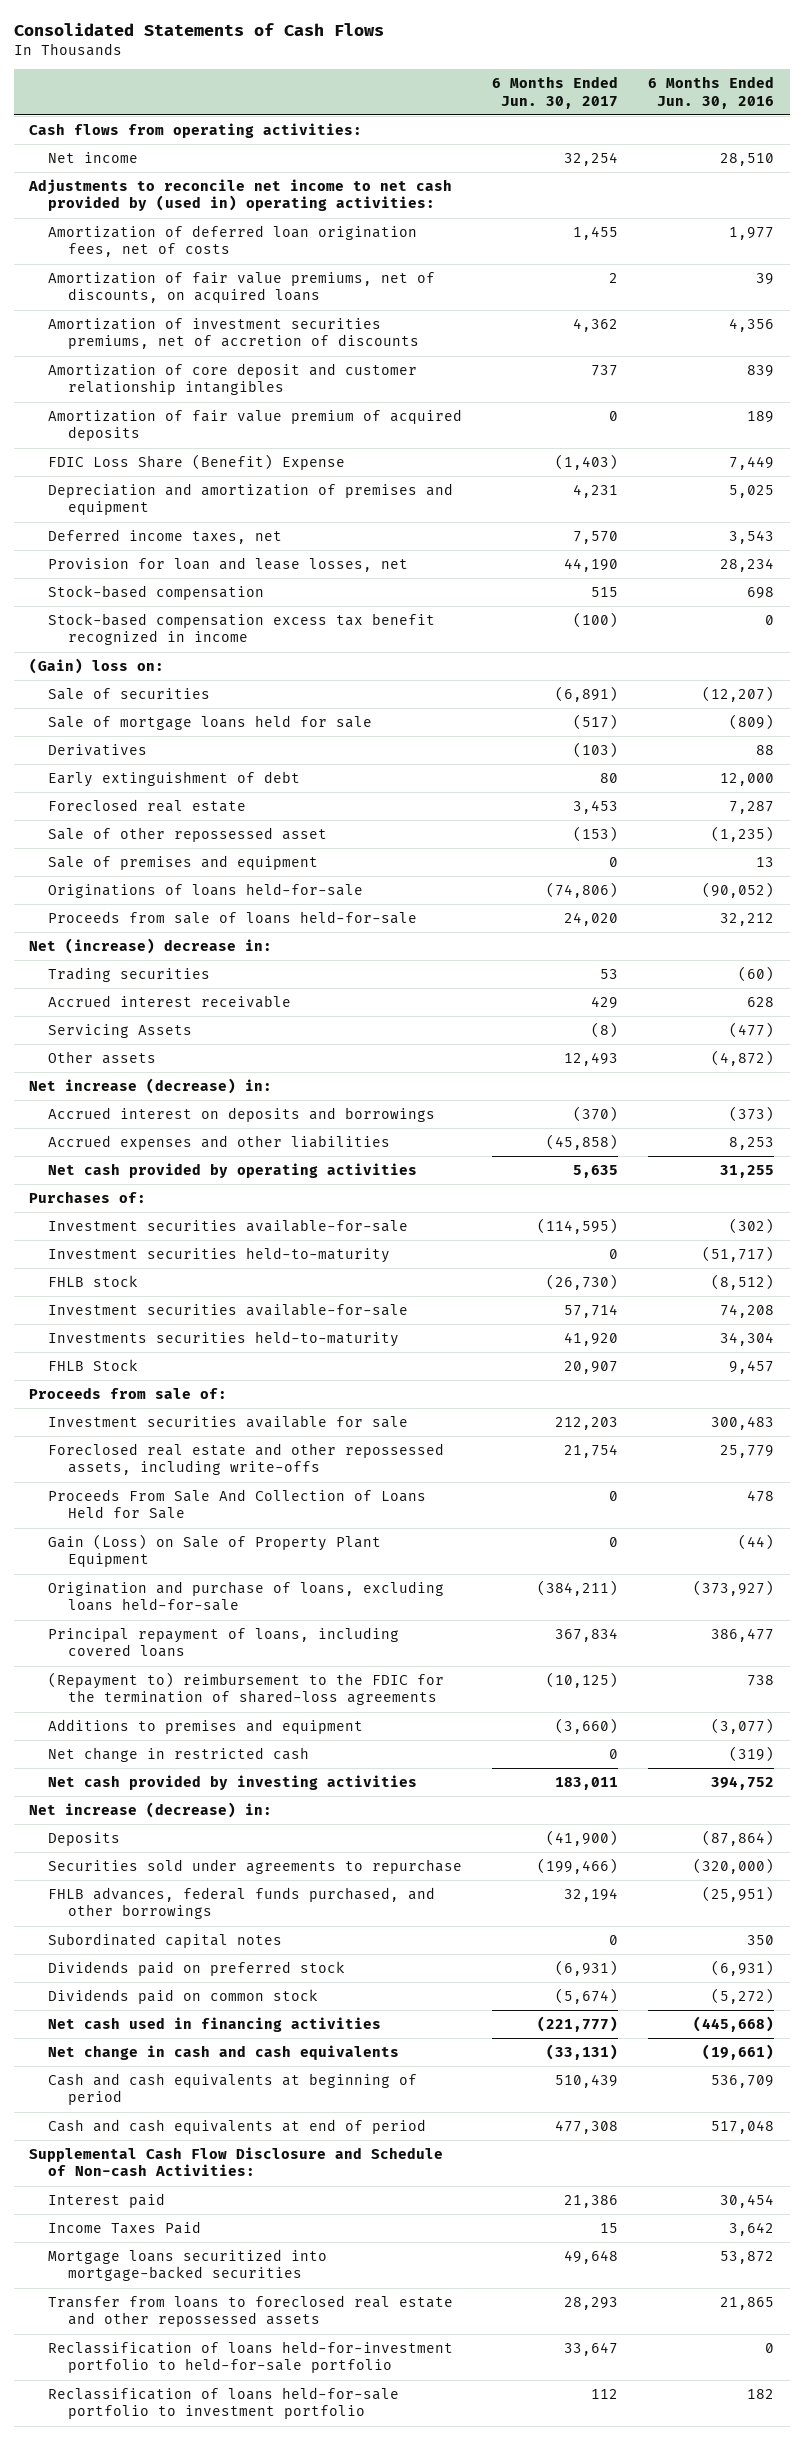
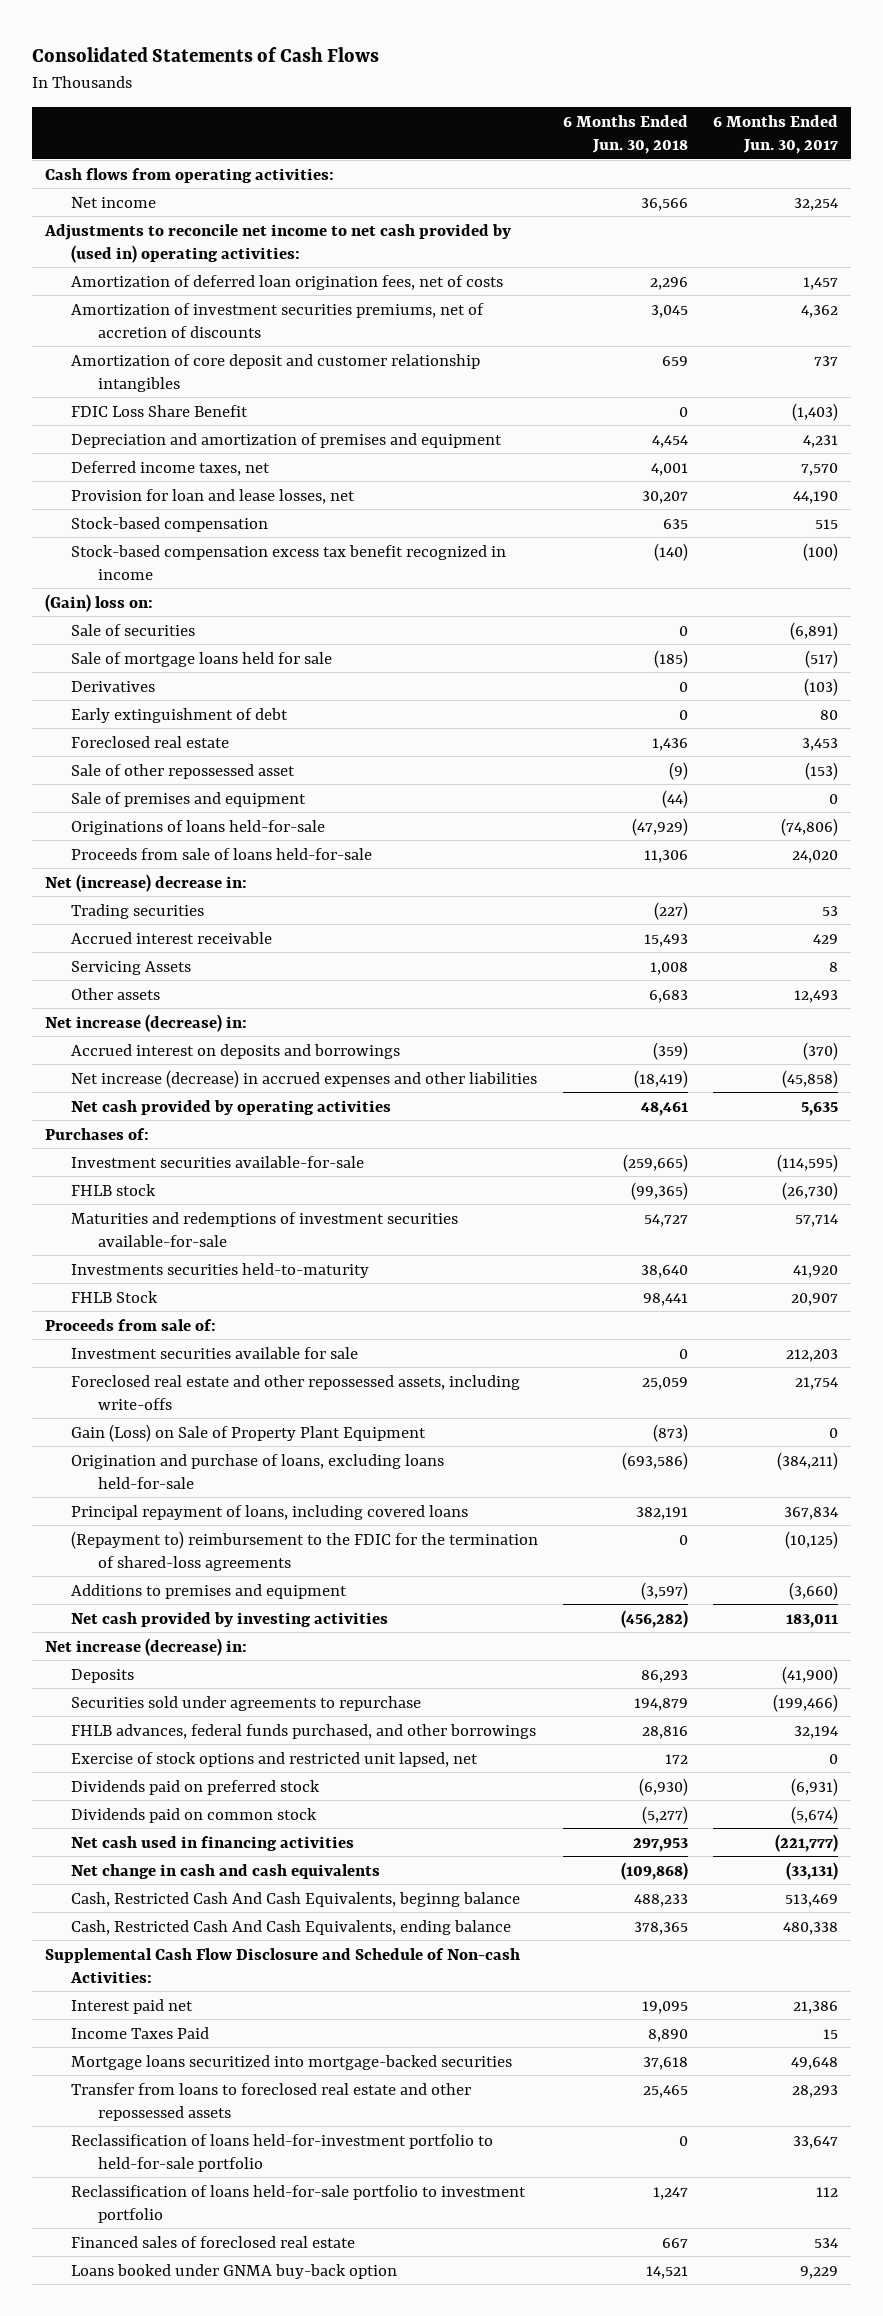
- | 6 Months Ended Jun. 30, 2017 | 6 Months Ended Jun. 30, 2016
+ | 6 Months Ended Jun. 30, 2018 | 6 Months Ended Jun. 30, 2017
- Amortization of deferred loan origination fees, net of costs | 1,455 | 1,977
- Amortization of fair value premiums, net of discounts, on acquired loans | 2 | 39
+ Amortization of deferred loan origination fees, net of costs | 2,296 | 1,457
- Amortization of fair value premium of acquired deposits | 0 | 189
- FDIC Loss Share (Benefit) Expense | (1,403) | 7,449
+ FDIC Loss Share Benefit | 0 | (1,403)
- Servicing Assets | (8) | (477)
+ Servicing Assets | 1,008 | 8
- Accrued expenses and other liabilities | (45,858) | 8,253
+ Net increase (decrease) in accrued expenses and other liabilities | (18,419) | (45,858)
- Investment securities held-to-maturity | 0 | (51,717)
- Investment securities available-for-sale | 57,714 | 74,208
+ Maturities and redemptions of investment securities available-for-sale | 54,727 | 57,714
- Proceeds From Sale And Collection of Loans Held for Sale | 0 | 478
- Net change in restricted cash | 0 | (319)
- Subordinated capital notes | 0 | 350
+ Exercise of stock options and restricted unit lapsed, net | 172 | 0
- Cash and cash equivalents at beginning of period | 510,439 | 536,709
- Cash and cash equivalents at end of period | 477,308 | 517,048
+ Cash, Restricted Cash And Cash Equivalents, beginng balance | 488,233 | 513,469
+ Cash, Restricted Cash And Cash Equivalents, ending balance | 378,365 | 480,338
- Interest paid | 21,386 | 30,454
+ Interest paid net | 19,095 | 21,386
+ Financed sales of foreclosed real estate | 667 | 534
+ Loans booked under GNMA buy-back option | 14,521 | 9,229

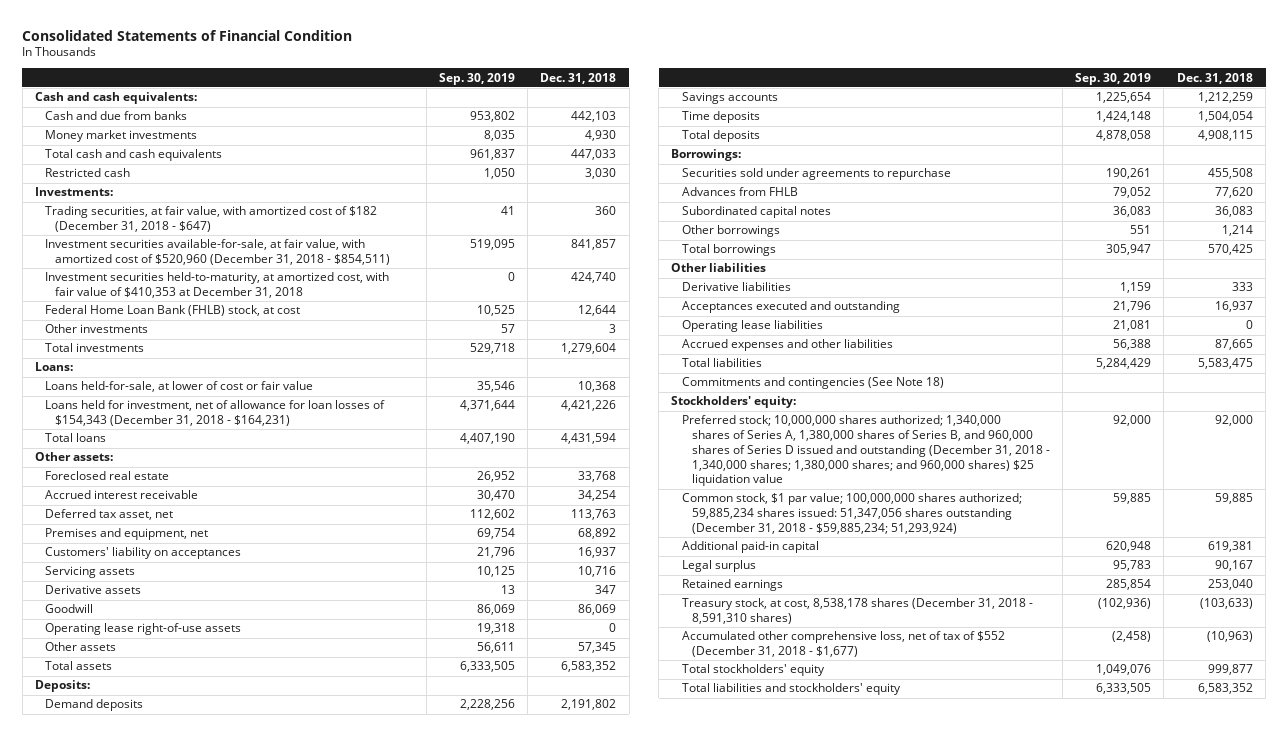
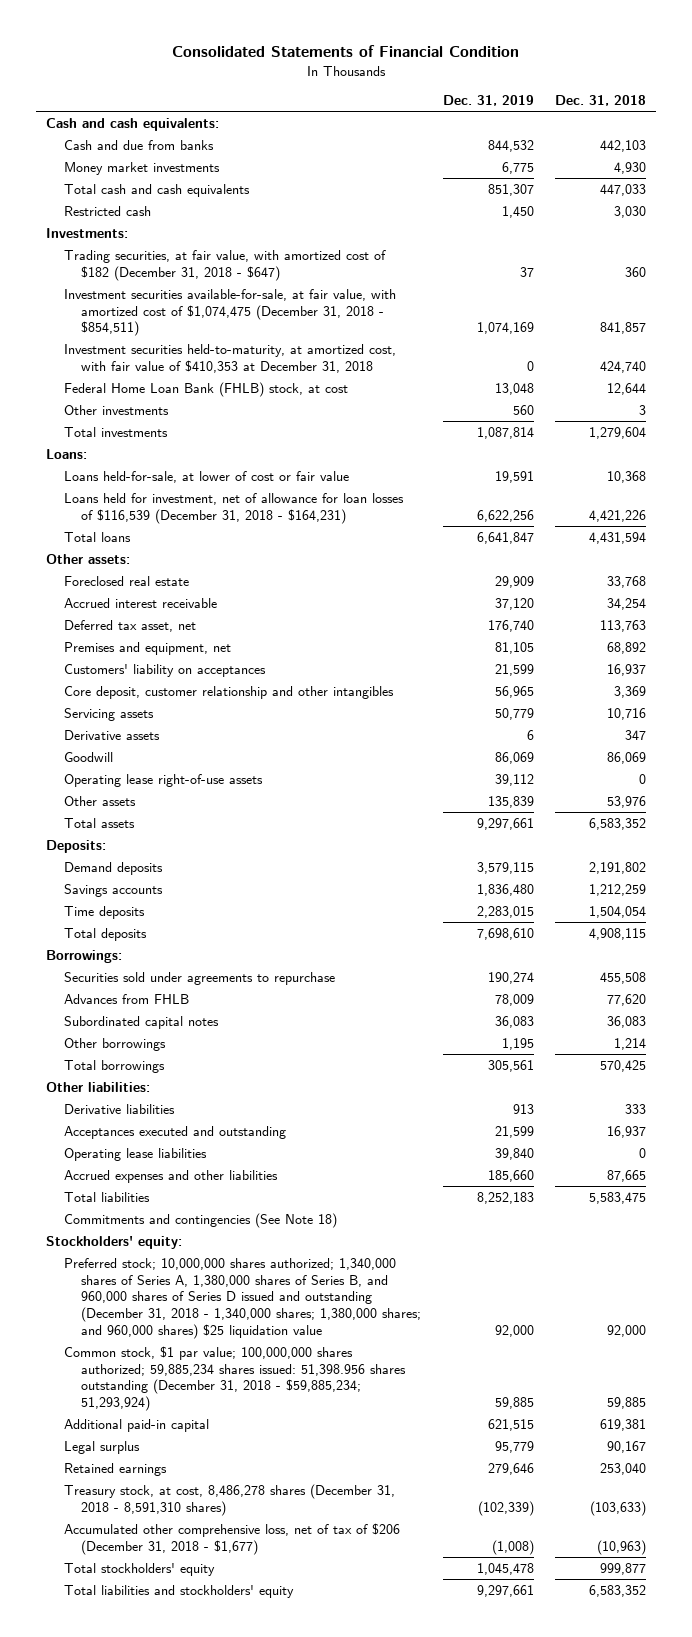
- | Sep. 30, 2019 | Dec. 31, 2018
+ | Dec. 31, 2019 | Dec. 31, 2018
- Investment securities available-for-sale, at fair value, with amortized cost of $520,960 (December 31, 2018 - $854,511) | 519,095 | 841,857
+ Investment securities available-for-sale, at fair value, with amortized cost of $1,074,475 (December 31, 2018 - $854,511) | 1,074,169 | 841,857
- Loans held for investment, net of allowance for loan losses of $154,343 (December 31, 2018 - $164,231) | 4,371,644 | 4,421,226
+ Loans held for investment, net of allowance for loan losses of $116,539 (December 31, 2018 - $164,231) | 6,622,256 | 4,421,226
+ Core deposit, customer relationship and other intangibles | 56,965 | 3,369
- Other assets | 56,611 | 57,345
+ Other assets | 135,839 | 53,976
- Other liabilities
+ Other liabilities:
- Common stock, $1 par value; 100,000,000 shares authorized; 59,885,234 shares issued: 51,347,056 shares outstanding (December 31, 2018 - $59,885,234; 51,293,924) | 59,885 | 59,885
+ Common stock, $1 par value; 100,000,000 shares authorized; 59,885,234 shares issued: 51,398.956 shares outstanding (December 31, 2018 - $59,885,234; 51,293,924) | 59,885 | 59,885
- Treasury stock, at cost, 8,538,178 shares (December 31, 2018 - 8,591,310 shares) | (102,936) | (103,633)
- Accumulated other comprehensive loss, net of tax of $552 (December 31, 2018 - $1,677) | (2,458) | (10,963)
+ Treasury stock, at cost, 8,486,278 shares (December 31, 2018 - 8,591,310 shares) | (102,339) | (103,633)
+ Accumulated other comprehensive loss, net of tax of $206 (December 31, 2018 - $1,677) | (1,008) | (10,963)

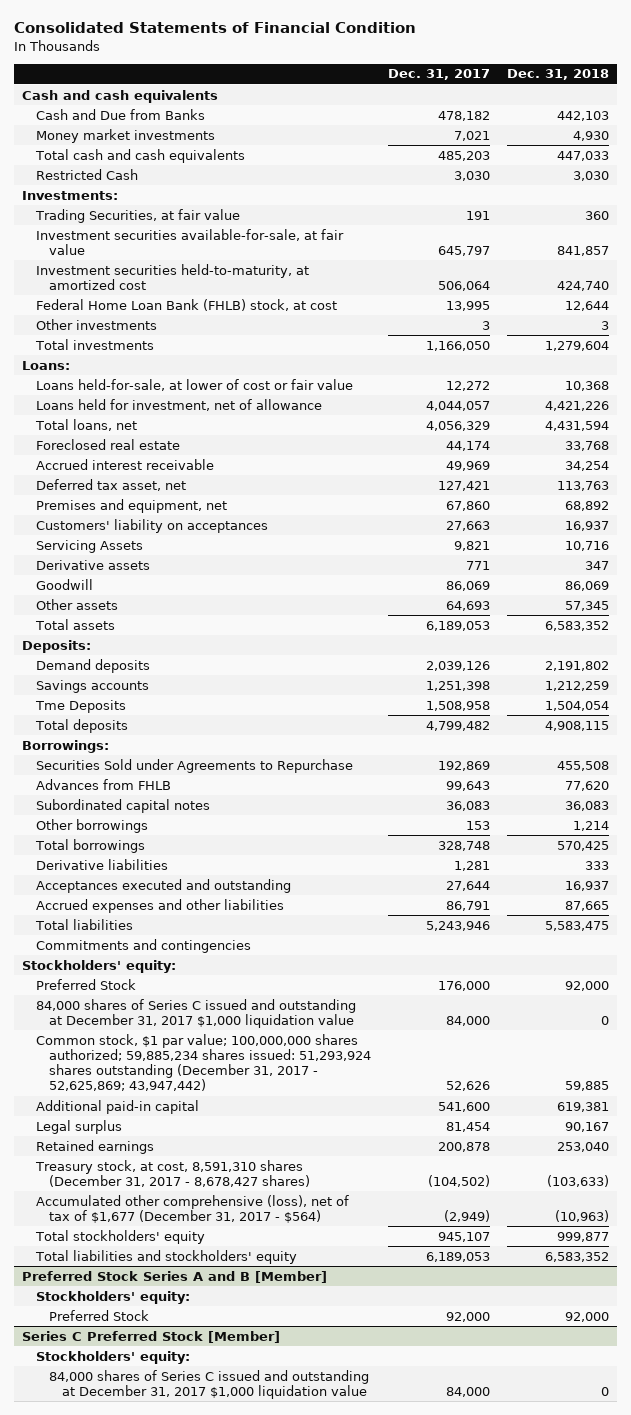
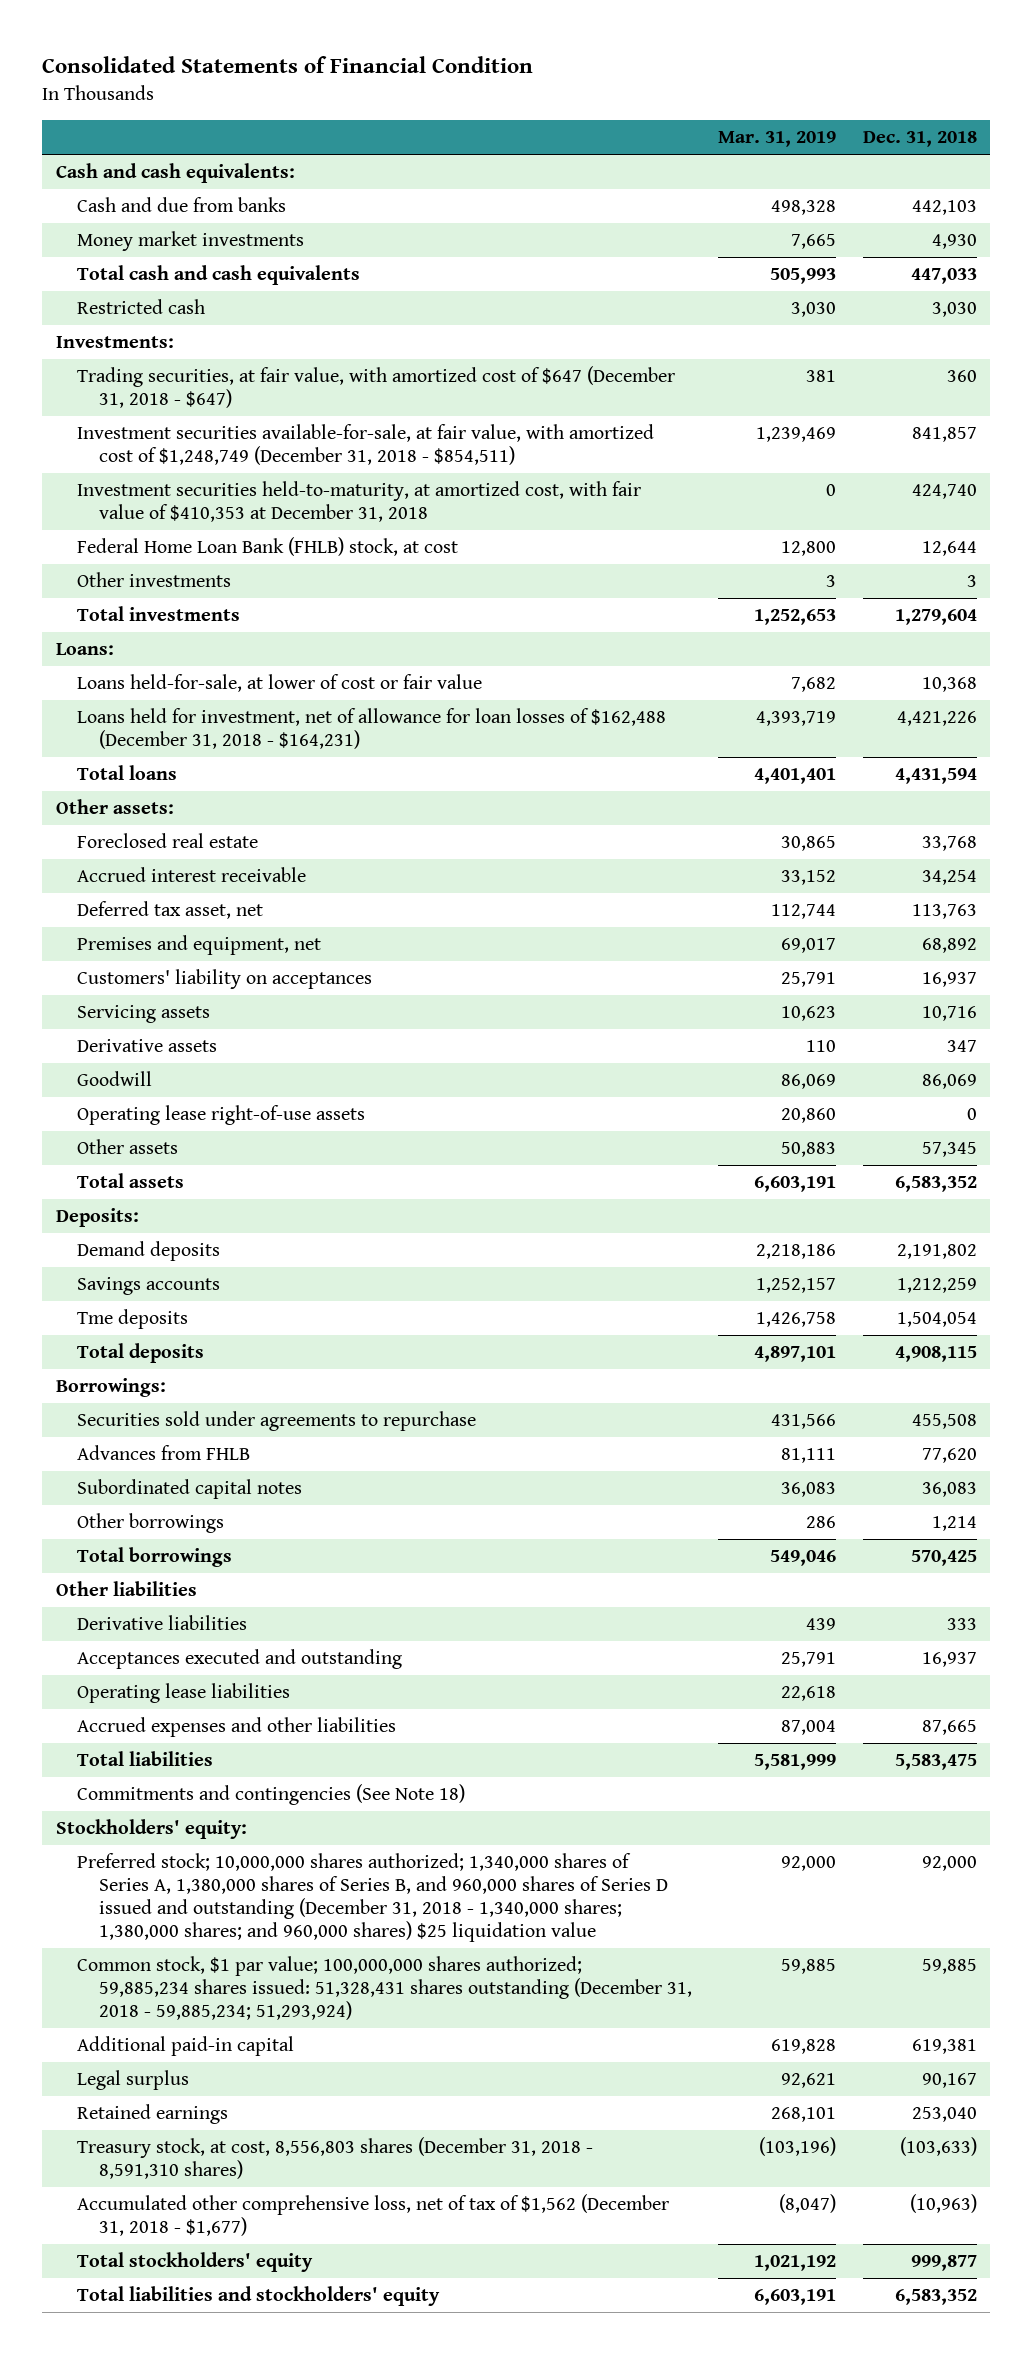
- | Dec. 31, 2017 | Dec. 31, 2018
+ | Mar. 31, 2019 | Dec. 31, 2018
- Cash and cash equivalents
- Cash and Due from Banks | 478,182 | 442,103
+ Cash and cash equivalents:
+ Cash and due from banks | 498,328 | 442,103
- Restricted Cash | 3,030 | 3,030
+ Restricted cash | 3,030 | 3,030
- Trading Securities, at fair value | 191 | 360
- Investment securities available-for-sale, at fair value | 645,797 | 841,857
- Investment securities held-to-maturity, at amortized cost | 506,064 | 424,740
+ Trading securities, at fair value, with amortized cost of $647 (December 31, 2018 - $647) | 381 | 360
+ Investment securities available-for-sale, at fair value, with amortized cost of $1,248,749 (December 31, 2018 - $854,511) | 1,239,469 | 841,857
+ Investment securities held-to-maturity, at amortized cost, with fair value of $410,353 at December 31, 2018 | 0 | 424,740
- Loans held for investment, net of allowance | 4,044,057 | 4,421,226
- Total loans, net | 4,056,329 | 4,431,594
+ Loans held for investment, net of allowance for loan losses of $162,488 (December 31, 2018 - $164,231) | 4,393,719 | 4,421,226
+ Total loans | 4,401,401 | 4,431,594
+ Other assets:
- Servicing Assets | 9,821 | 10,716
+ Servicing assets | 10,623 | 10,716
+ Operating lease right-of-use assets | 20,860 | 0
- Tme Deposits | 1,508,958 | 1,504,054
+ Tme deposits | 1,426,758 | 1,504,054
- Securities Sold under Agreements to Repurchase | 192,869 | 455,508
+ Securities sold under agreements to repurchase | 431,566 | 455,508
+ Other liabilities
+ Operating lease liabilities | 22,618 |
- Commitments and contingencies
+ Commitments and contingencies (See Note 18)
- Preferred Stock | 176,000 | 92,000
- 84,000 shares of Series C issued and outstanding at December 31, 2017 $1,000 liquidation value | 84,000 | 0
- Common stock, $1 par value; 100,000,000 shares authorized; 59,885,234 shares issued: 51,293,924 shares outstanding (December 31, 2017 - 52,625,869; 43,947,442) | 52,626 | 59,885
+ Preferred stock; 10,000,000 shares authorized; 1,340,000 shares of Series A, 1,380,000 shares of Series B, and 960,000 shares of Series D issued and outstanding (December 31, 2018 - 1,340,000 shares; 1,380,000 shares; and 960,000 shares) $25 liquidation value | 92,000 | 92,000
+ Common stock, $1 par value; 100,000,000 shares authorized; 59,885,234 shares issued: 51,328,431 shares outstanding (December 31, 2018 - 59,885,234; 51,293,924) | 59,885 | 59,885
- Treasury stock, at cost, 8,591,310 shares (December 31, 2017 - 8,678,427 shares) | (104,502) | (103,633)
- Accumulated other comprehensive (loss), net of tax of $1,677 (December 31, 2017 - $564) | (2,949) | (10,963)
+ Treasury stock, at cost, 8,556,803 shares (December 31, 2018 - 8,591,310 shares) | (103,196) | (103,633)
+ Accumulated other comprehensive loss, net of tax of $1,562 (December 31, 2018 - $1,677) | (8,047) | (10,963)
- Preferred Stock Series A and B [Member]
- Stockholders' equity:
- Preferred Stock | 92,000 | 92,000
- Series C Preferred Stock [Member]
- Stockholders' equity:
- 84,000 shares of Series C issued and outstanding at December 31, 2017 $1,000 liquidation value | 84,000 | 0

